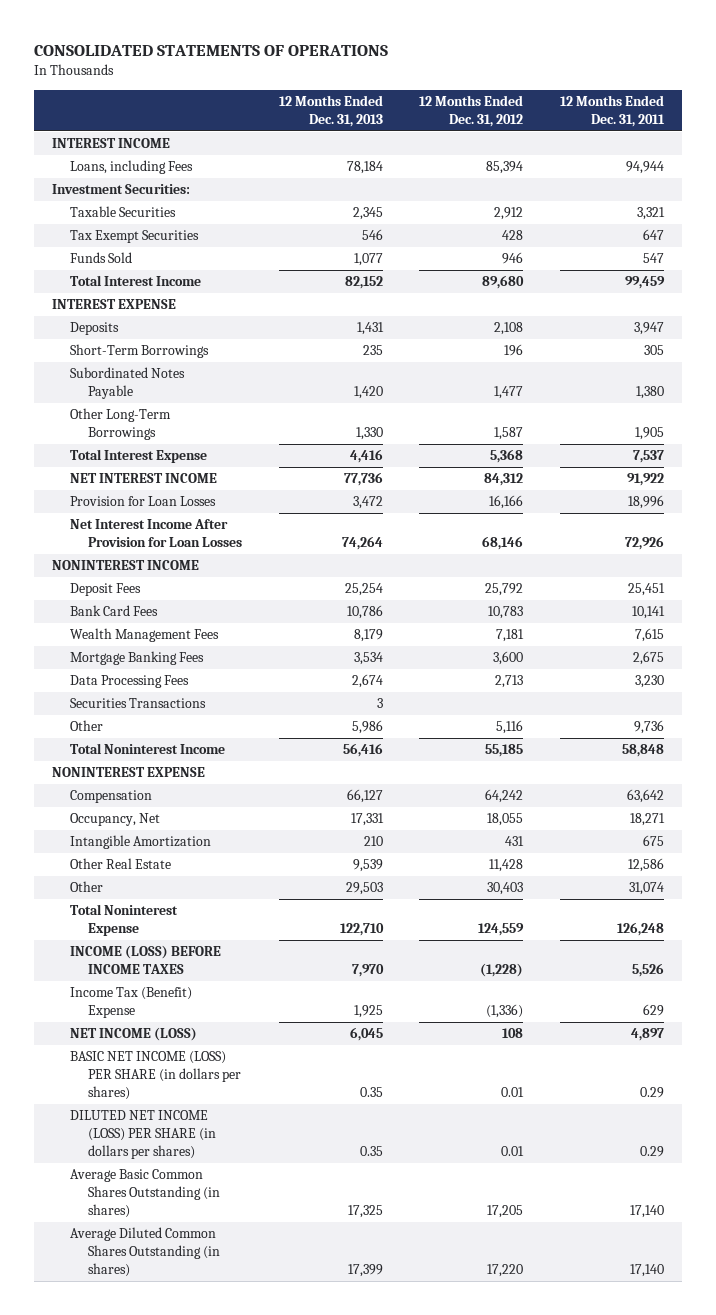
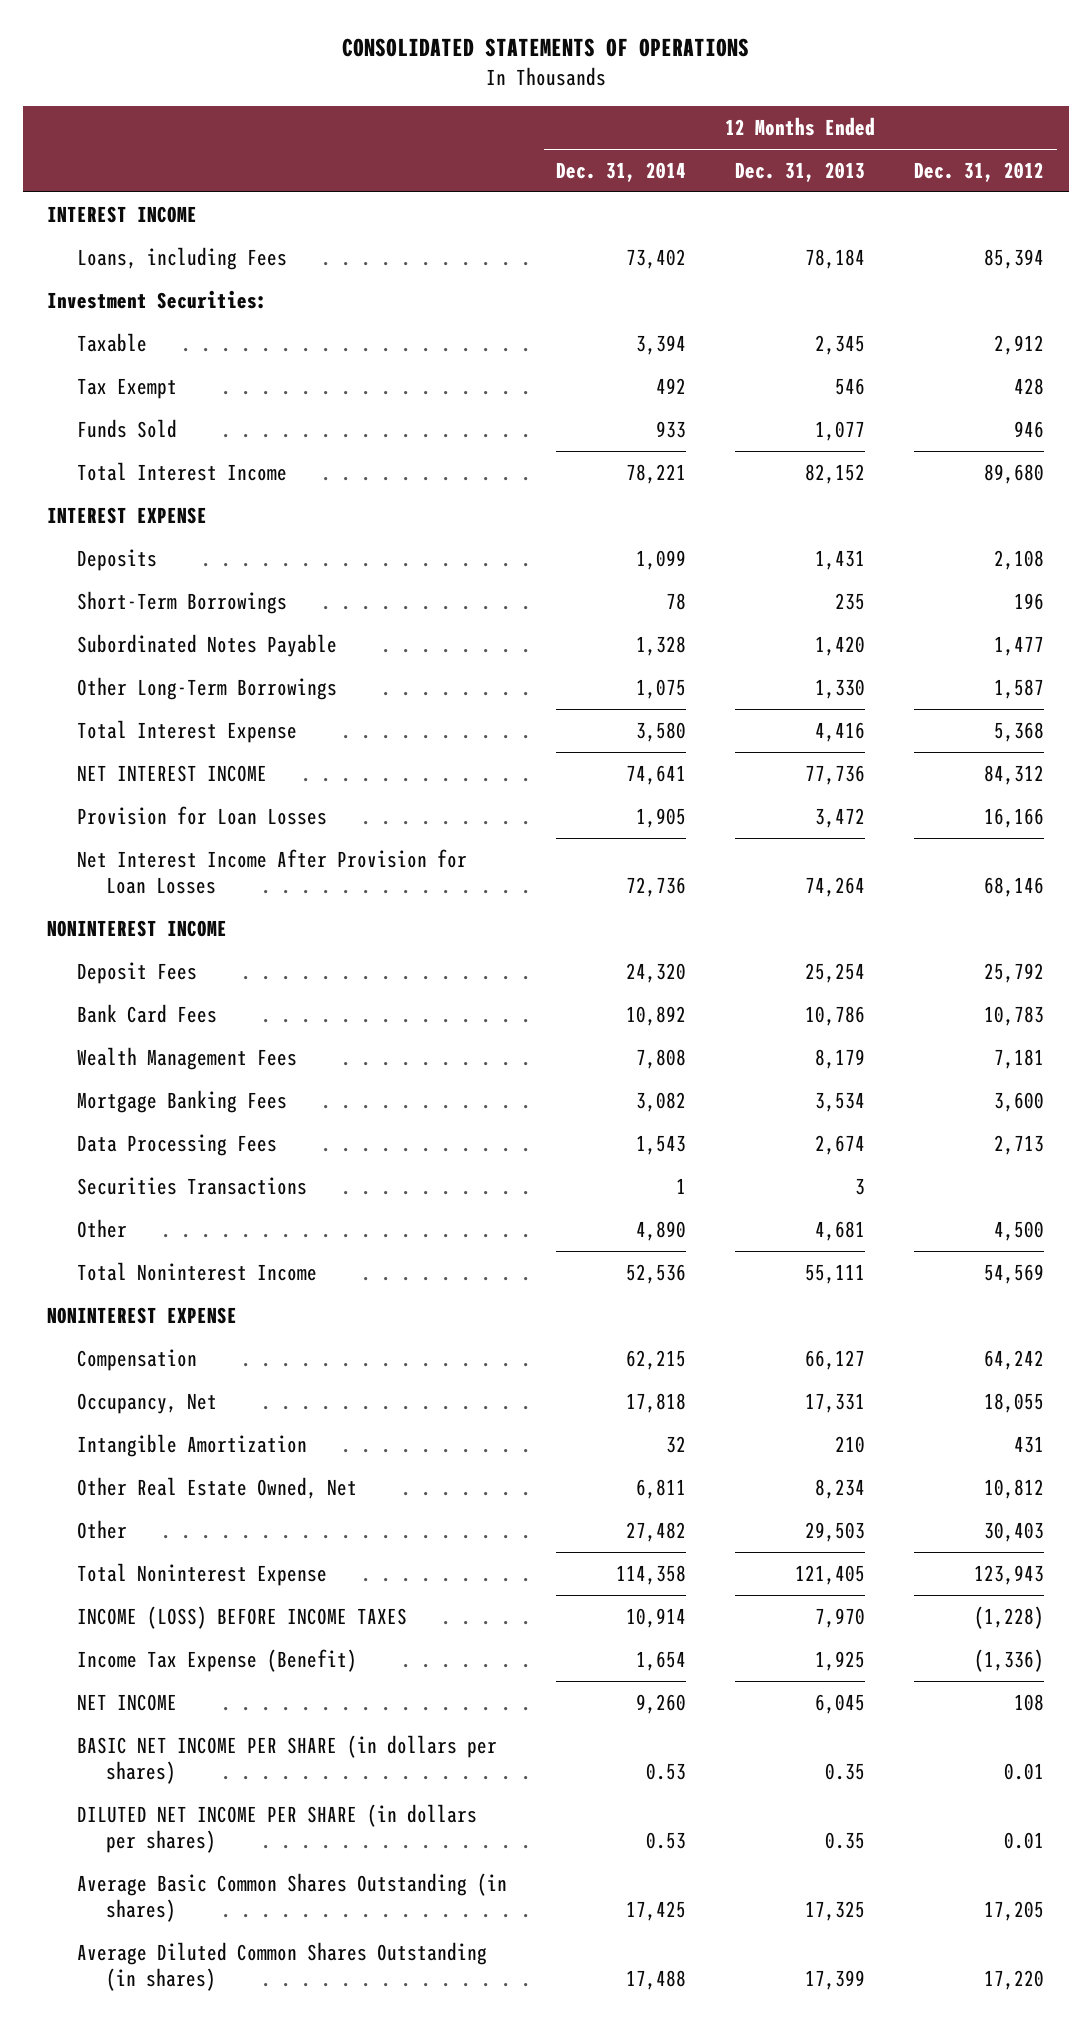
- | 12 Months Ended Dec. 31, 2013 | 12 Months Ended Dec. 31, 2012 | 12 Months Ended Dec. 31, 2011
+ | 12 Months Ended Dec. 31, 2014 | 12 Months Ended Dec. 31, 2013 | 12 Months Ended Dec. 31, 2012
- Taxable Securities | 2,345 | 2,912 | 3,321
- Tax Exempt Securities | 546 | 428 | 647
+ Taxable | 3,394 | 2,345 | 2,912
+ Tax Exempt | 492 | 546 | 428
- Other | 5,986 | 5,116 | 9,736
- Total Noninterest Income | 56,416 | 55,185 | 58,848
+ Other | 4,890 | 4,681 | 4,500
+ Total Noninterest Income | 52,536 | 55,111 | 54,569
- Other Real Estate | 9,539 | 11,428 | 12,586
+ Other Real Estate Owned, Net | 6,811 | 8,234 | 10,812
- Total Noninterest Expense | 122,710 | 124,559 | 126,248
+ Total Noninterest Expense | 114,358 | 121,405 | 123,943
- Income Tax (Benefit) Expense | 1,925 | (1,336) | 629
- NET INCOME (LOSS) | 6,045 | 108 | 4,897
- BASIC NET INCOME (LOSS) PER SHARE (in dollars per shares) | 0.35 | 0.01 | 0.29
- DILUTED NET INCOME (LOSS) PER SHARE (in dollars per shares) | 0.35 | 0.01 | 0.29
+ Income Tax Expense (Benefit) | 1,654 | 1,925 | (1,336)
+ NET INCOME | 9,260 | 6,045 | 108
+ BASIC NET INCOME PER SHARE (in dollars per shares) | 0.53 | 0.35 | 0.01
+ DILUTED NET INCOME PER SHARE (in dollars per shares) | 0.53 | 0.35 | 0.01

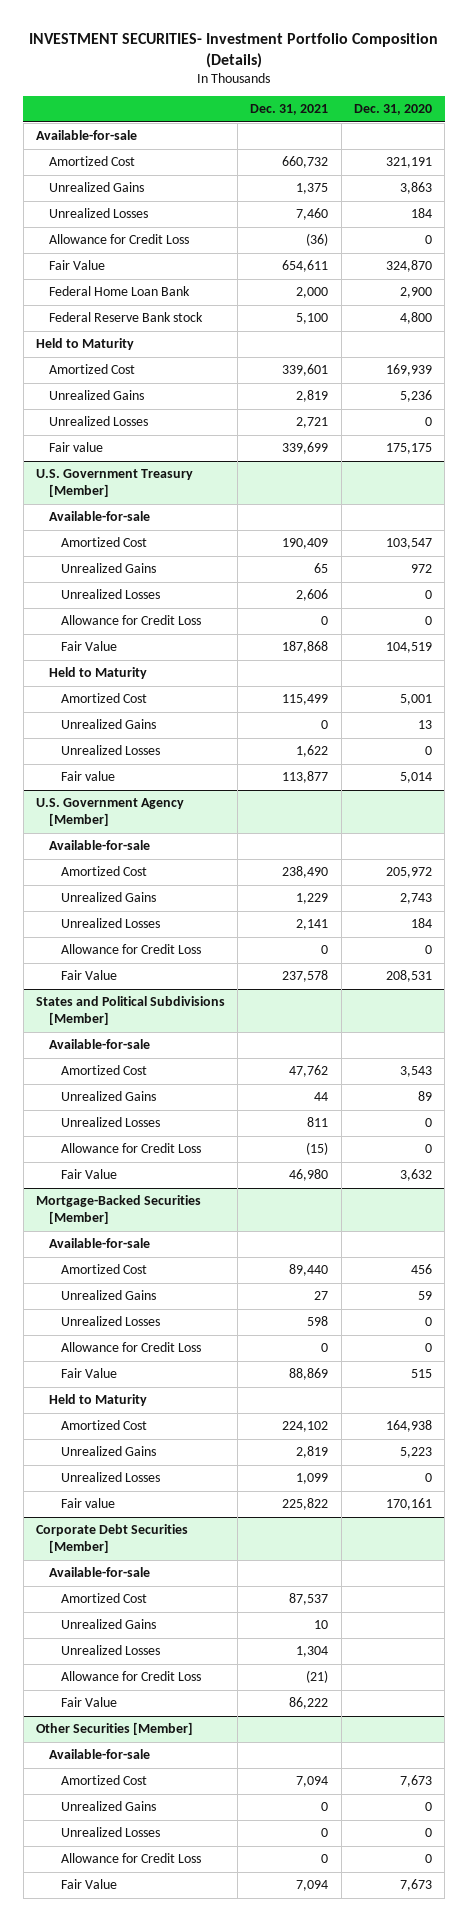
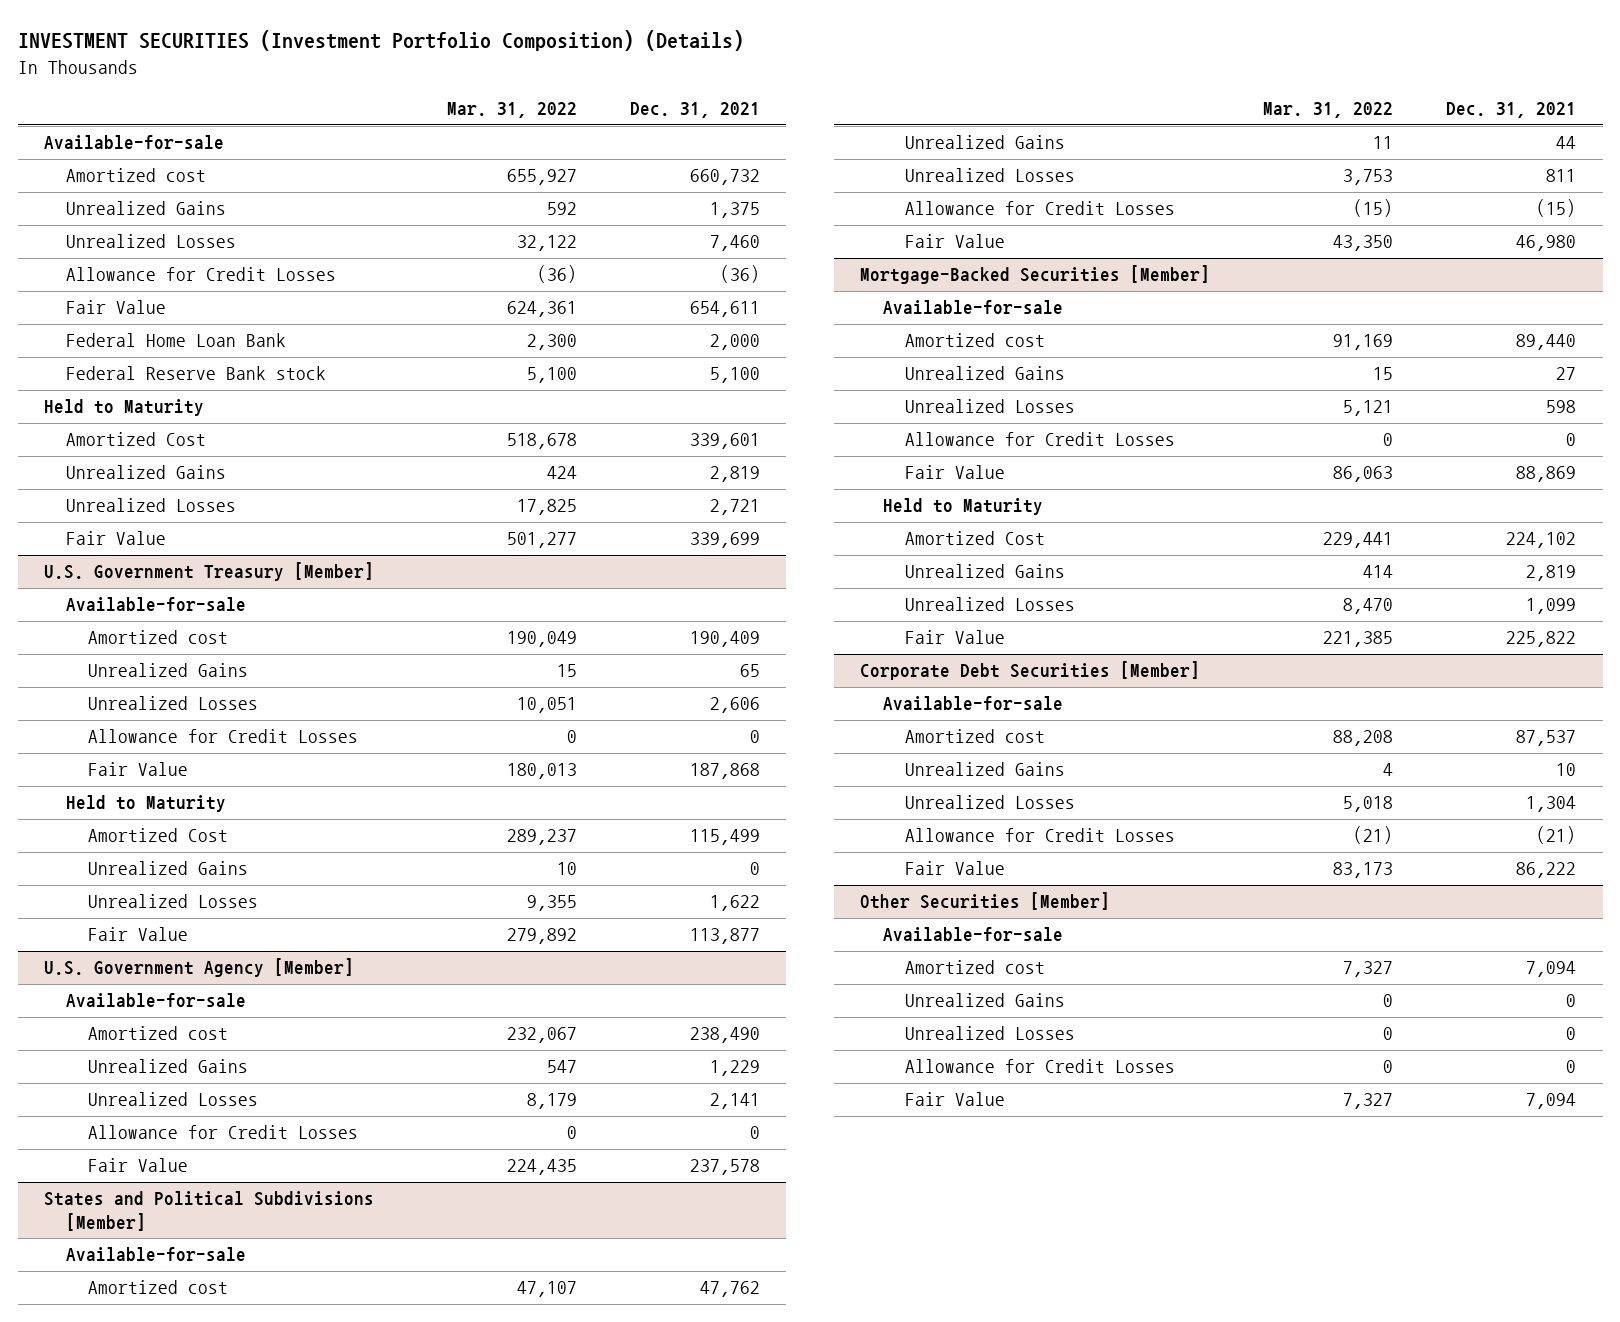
- INVESTMENT SECURITIES- Investment Portfolio Composition (Details)
+ INVESTMENT SECURITIES (Investment Portfolio Composition) (Details)
- | Dec. 31, 2021 | Dec. 31, 2020
+ | Mar. 31, 2022 | Dec. 31, 2021
- Amortized Cost | 660,732 | 321,191
+ Amortized cost | 655,927 | 660,732
- Allowance for Credit Loss | (36) | 0
+ Allowance for Credit Losses | (36) | (36)
- Fair value | 339,699 | 175,175
+ Fair Value | 501,277 | 339,699
@ U.S. Government Treasury [Member]
- Amortized Cost | 190,409 | 103,547
+ Amortized cost | 190,049 | 190,409
- Allowance for Credit Loss | 0 | 0
+ Allowance for Credit Losses | 0 | 0
- Fair value | 113,877 | 5,014
+ Fair Value | 279,892 | 113,877
@ U.S. Government Agency [Member]
- Amortized Cost | 238,490 | 205,972
+ Amortized cost | 232,067 | 238,490
- Allowance for Credit Loss | 0 | 0
+ Allowance for Credit Losses | 0 | 0
@ States and Political Subdivisions [Member]
- Amortized Cost | 47,762 | 3,543
+ Amortized cost | 47,107 | 47,762
- Allowance for Credit Loss | (15) | 0
+ Allowance for Credit Losses | (15) | (15)
@ Mortgage-Backed Securities [Member]
- Amortized Cost | 89,440 | 456
+ Amortized cost | 91,169 | 89,440
- Allowance for Credit Loss | 0 | 0
+ Allowance for Credit Losses | 0 | 0
- Fair value | 225,822 | 170,161
+ Fair Value | 221,385 | 225,822
@ Corporate Debt Securities [Member]
- Amortized Cost | 87,537 |
+ Amortized cost | 88,208 | 87,537
- Allowance for Credit Loss | (21) |
+ Allowance for Credit Losses | (21) | (21)
@ Other Securities [Member]
- Amortized Cost | 7,094 | 7,673
+ Amortized cost | 7,327 | 7,094
- Allowance for Credit Loss | 0 | 0
+ Allowance for Credit Losses | 0 | 0

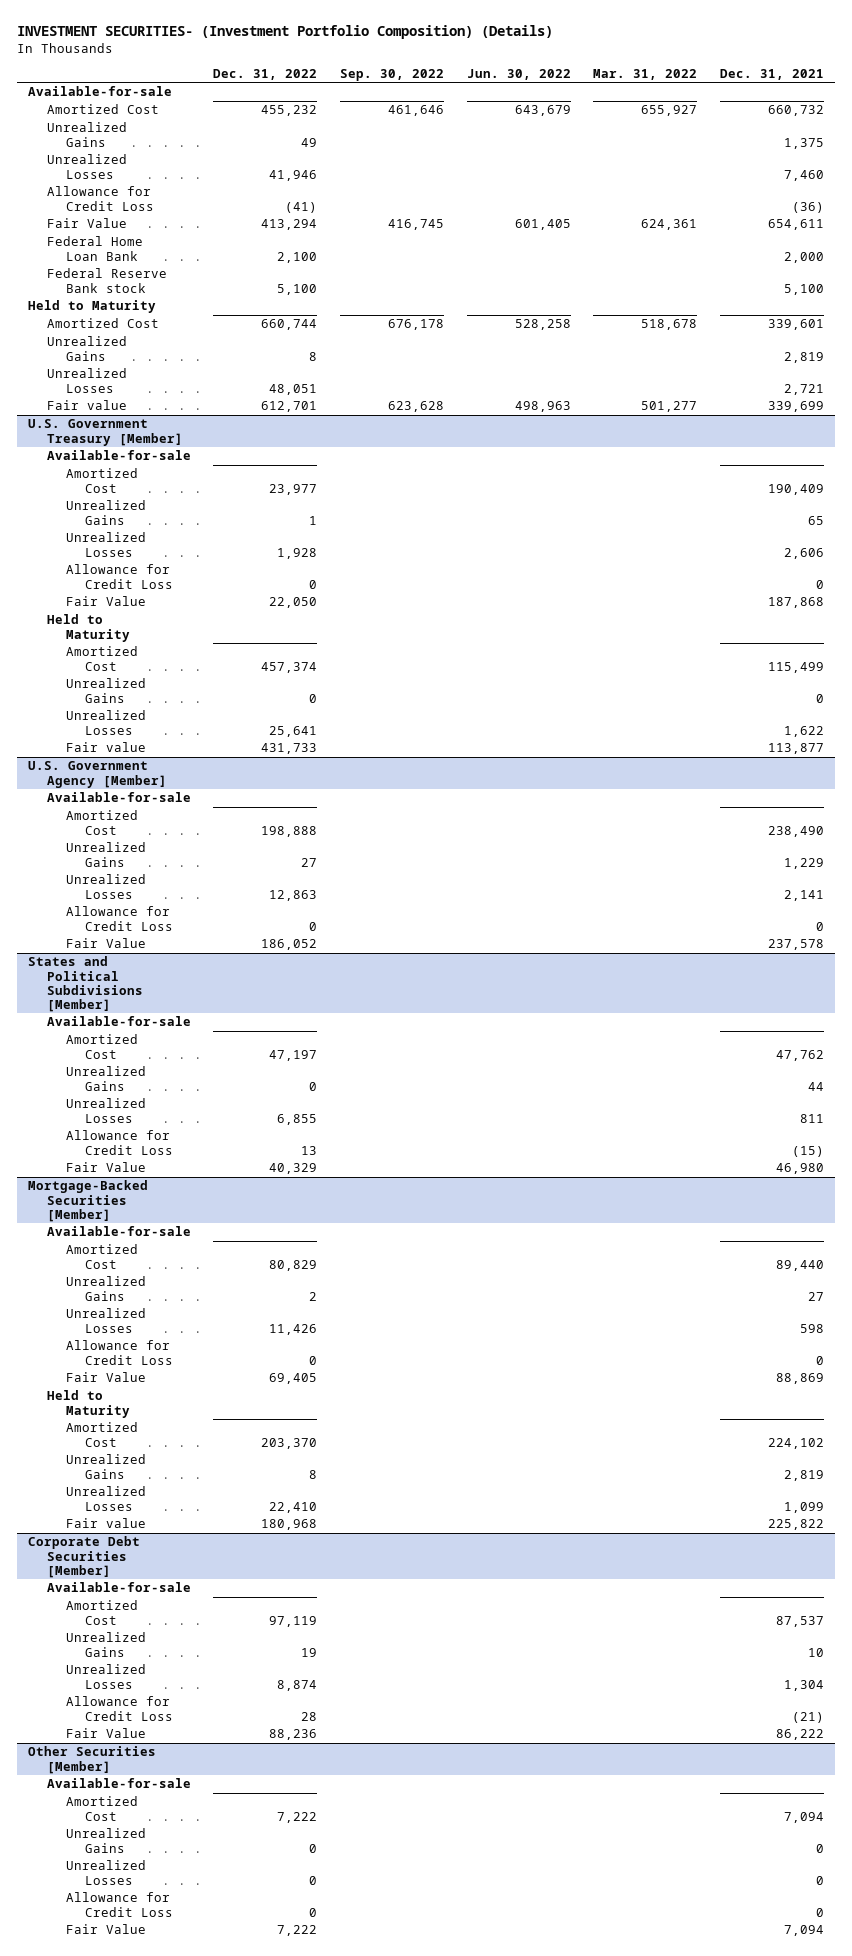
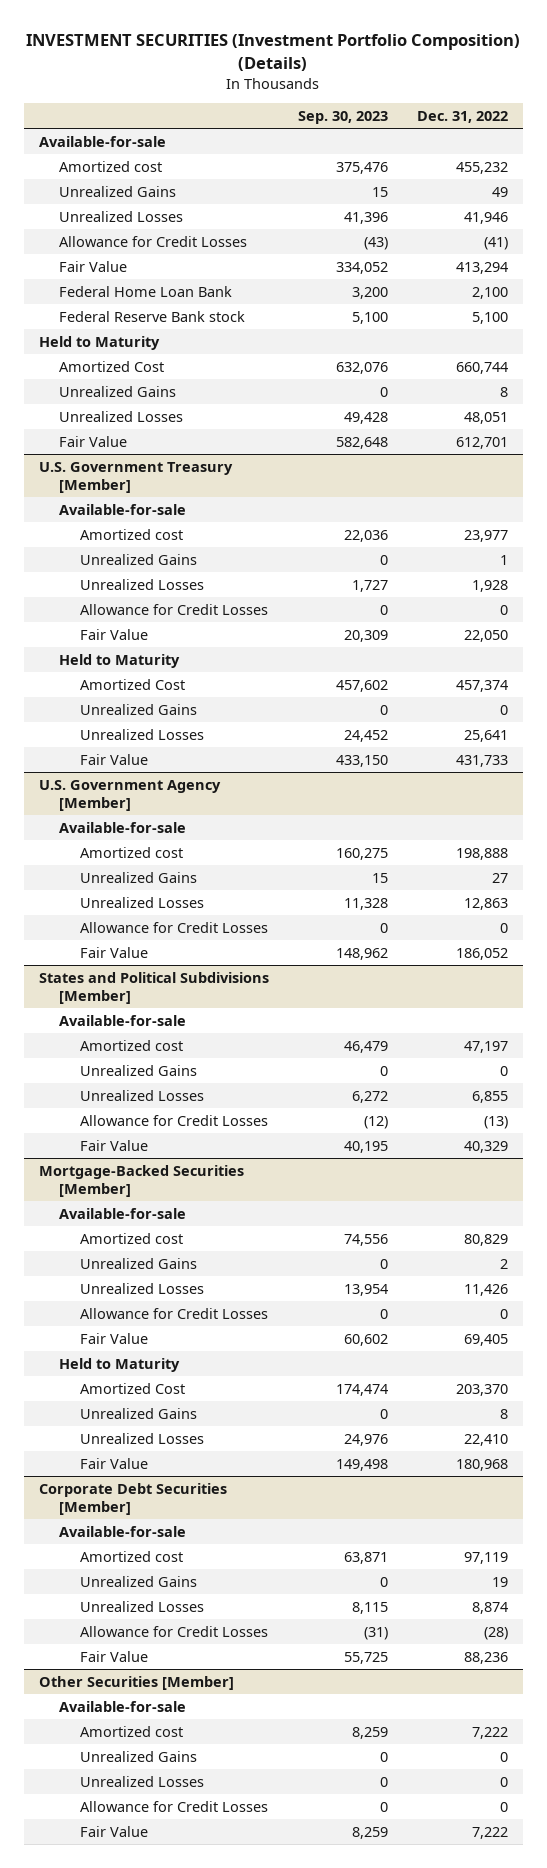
- INVESTMENT SECURITIES- (Investment Portfolio Composition) (Details)
+ INVESTMENT SECURITIES (Investment Portfolio Composition) (Details)
- | Dec. 31, 2022 | Sep. 30, 2022 | Jun. 30, 2022 | Mar. 31, 2022 | Dec. 31, 2021
+ | Sep. 30, 2023 | Dec. 31, 2022
- Amortized Cost | 455,232 | 461,646 | 643,679 | 655,927 | 660,732
+ Amortized cost | 375,476 | 455,232
- Allowance for Credit Loss | (41) | | | | (36)
+ Allowance for Credit Losses | (43) | (41)
- Fair value | 612,701 | 623,628 | 498,963 | 501,277 | 339,699
+ Fair Value | 582,648 | 612,701
@ U.S. Government Treasury [Member]
- Amortized Cost | 23,977 | | | | 190,409
+ Amortized cost | 22,036 | 23,977
- Allowance for Credit Loss | 0 | | | | 0
+ Allowance for Credit Losses | 0 | 0
- Fair value | 431,733 | | | | 113,877
+ Fair Value | 433,150 | 431,733
@ U.S. Government Agency [Member]
- Amortized Cost | 198,888 | | | | 238,490
+ Amortized cost | 160,275 | 198,888
- Allowance for Credit Loss | 0 | | | | 0
+ Allowance for Credit Losses | 0 | 0
@ States and Political Subdivisions [Member]
- Amortized Cost | 47,197 | | | | 47,762
+ Amortized cost | 46,479 | 47,197
- Allowance for Credit Loss | 13 | | | | (15)
+ Allowance for Credit Losses | (12) | (13)
@ Mortgage-Backed Securities [Member]
- Amortized Cost | 80,829 | | | | 89,440
+ Amortized cost | 74,556 | 80,829
- Allowance for Credit Loss | 0 | | | | 0
+ Allowance for Credit Losses | 0 | 0
- Fair value | 180,968 | | | | 225,822
+ Fair Value | 149,498 | 180,968
@ Corporate Debt Securities [Member]
- Amortized Cost | 97,119 | | | | 87,537
+ Amortized cost | 63,871 | 97,119
- Allowance for Credit Loss | 28 | | | | (21)
+ Allowance for Credit Losses | (31) | (28)
@ Other Securities [Member]
- Amortized Cost | 7,222 | | | | 7,094
+ Amortized cost | 8,259 | 7,222
- Allowance for Credit Loss | 0 | | | | 0
+ Allowance for Credit Losses | 0 | 0

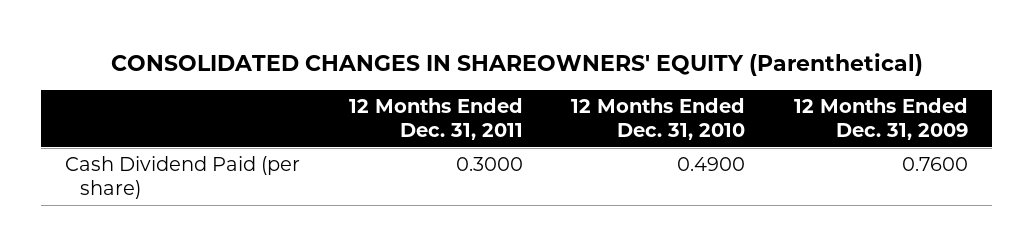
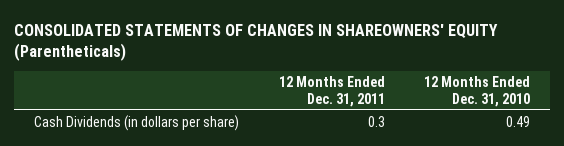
- CONSOLIDATED CHANGES IN SHAREOWNERS' EQUITY (Parenthetical)
+ CONSOLIDATED STATEMENTS OF CHANGES IN SHAREOWNERS' EQUITY (Parentheticals)
- | 12 Months Ended Dec. 31, 2011 | 12 Months Ended Dec. 31, 2010 | 12 Months Ended Dec. 31, 2009
+ | 12 Months Ended Dec. 31, 2011 | 12 Months Ended Dec. 31, 2010
- Cash Dividend Paid (per share) | 0.3000 | 0.4900 | 0.7600
+ Cash Dividends (in dollars per share) | 0.3 | 0.49

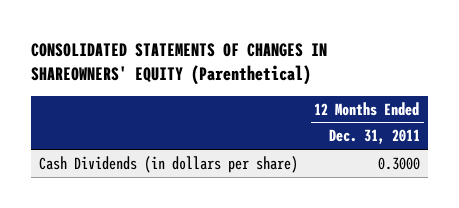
- CONSOLIDATED STATEMENTS OF CHANGES IN SHAREOWNERS' EQUITY (Parentheticals)
+ CONSOLIDATED STATEMENTS OF CHANGES IN SHAREOWNERS' EQUITY (Parenthetical)
- | 12 Months Ended Dec. 31, 2011 | 12 Months Ended Dec. 31, 2010
+ | 12 Months Ended Dec. 31, 2011
- Cash Dividends (in dollars per share) | 0.3 | 0.49
+ Cash Dividends (in dollars per share) | 0.3000

